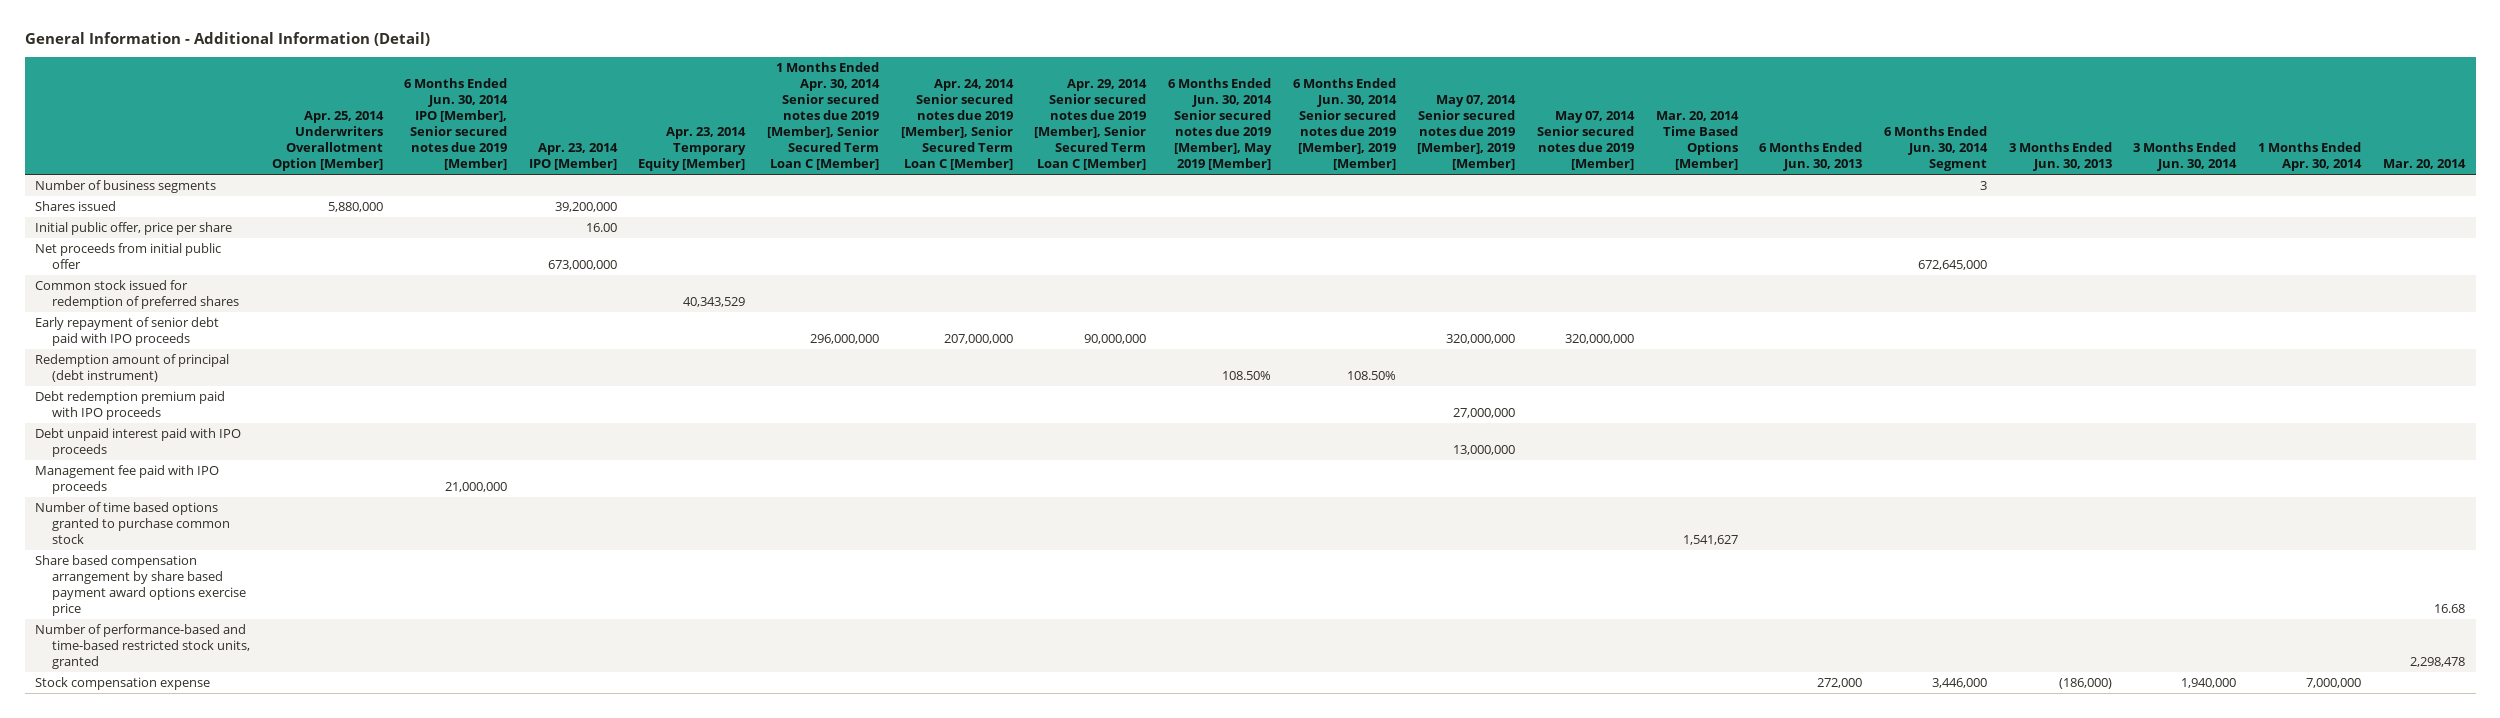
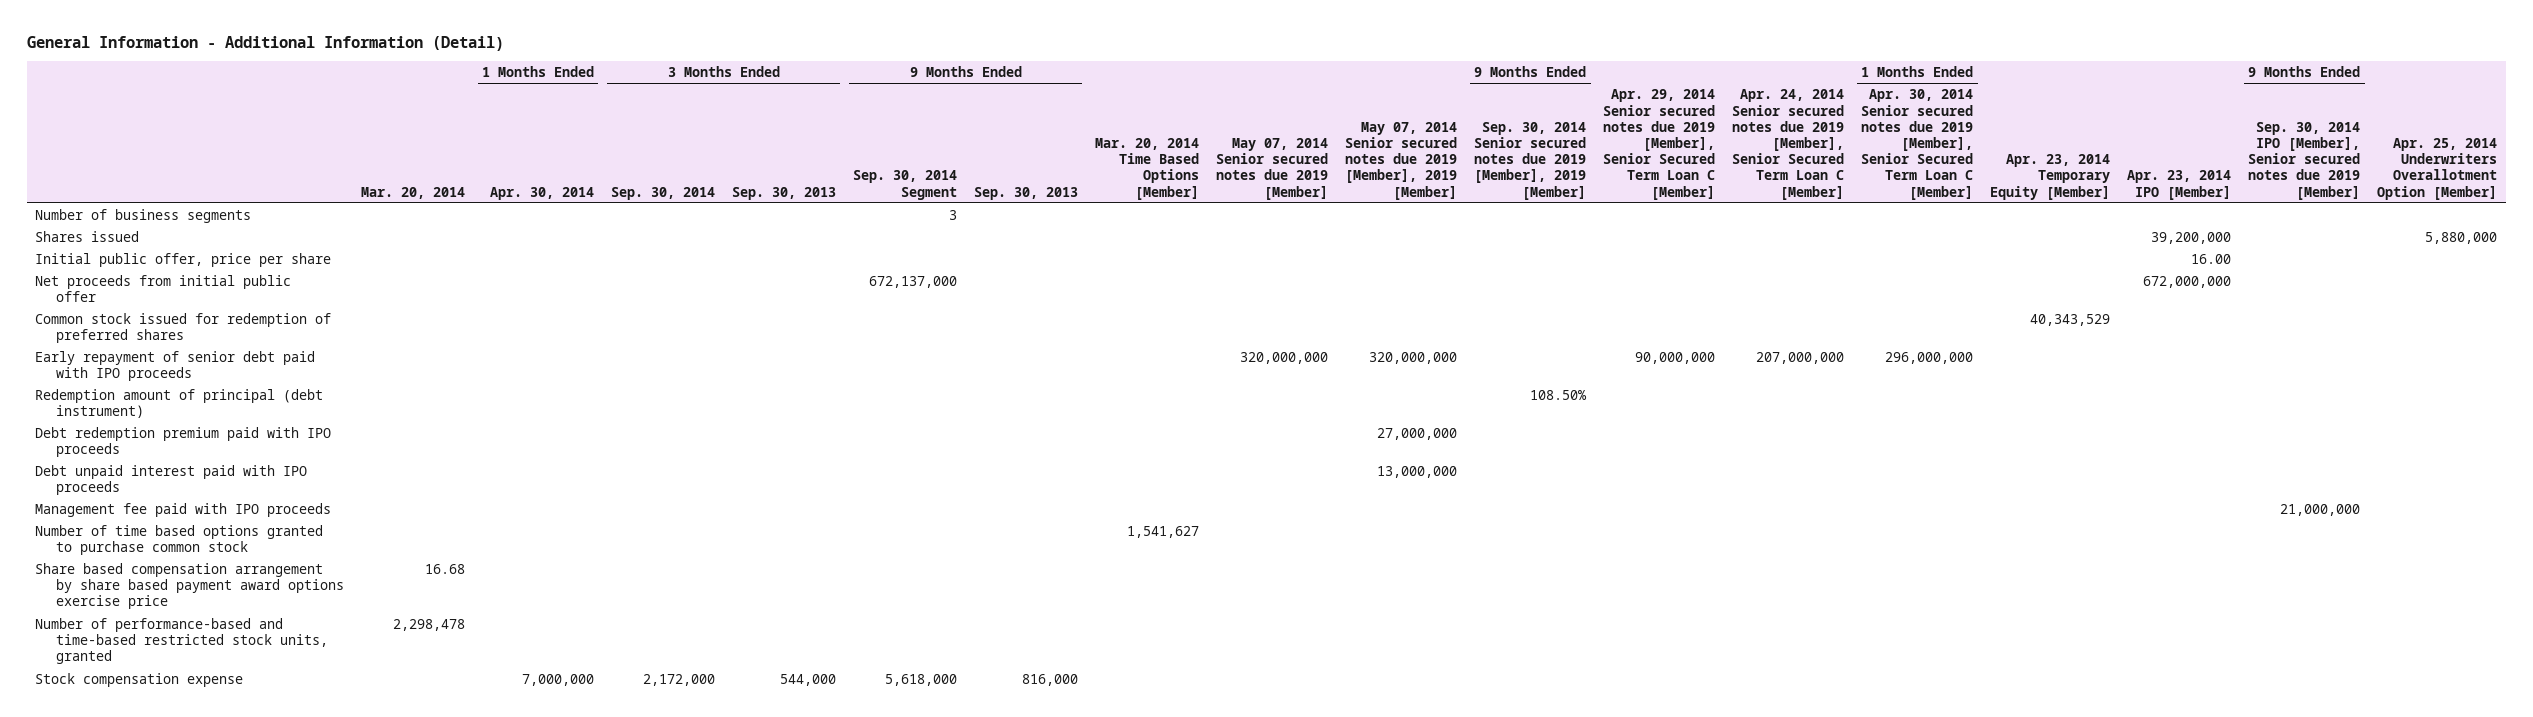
- | Apr. 25, 2014 Underwriters Overallotment Option [Member] | 6 Months Ended Jun. 30, 2014 IPO [Member], Senior secured notes due 2019 [Member] | Apr. 23, 2014 IPO [Member] | Apr. 23, 2014 Temporary Equity [Member] | 1 Months Ended Apr. 30, 2014 Senior secured notes due 2019 [Member], Senior Secured Term Loan C [Member] | Apr. 24, 2014 Senior secured notes due 2019 [Member], Senior Secured Term Loan C [Member] | Apr. 29, 2014 Senior secured notes due 2019 [Member], Senior Secured Term Loan C [Member] | 6 Months Ended Jun. 30, 2014 Senior secured notes due 2019 [Member], May 2019 [Member] | 6 Months Ended Jun. 30, 2014 Senior secured notes due 2019 [Member], 2019 [Member] | May 07, 2014 Senior secured notes due 2019 [Member], 2019 [Member] | May 07, 2014 Senior secured notes due 2019 [Member] | Mar. 20, 2014 Time Based Options [Member] | 6 Months Ended Jun. 30, 2013 | 6 Months Ended Jun. 30, 2014 Segment | 3 Months Ended Jun. 30, 2013 | 3 Months Ended Jun. 30, 2014 | 1 Months Ended Apr. 30, 2014 | Mar. 20, 2014
+ | Mar. 20, 2014 | 1 Months Ended Apr. 30, 2014 | 3 Months Ended Sep. 30, 2014 | 3 Months Ended Sep. 30, 2013 | 9 Months Ended Sep. 30, 2014 Segment | 9 Months Ended Sep. 30, 2013 | Mar. 20, 2014 Time Based Options [Member] | May 07, 2014 Senior secured notes due 2019 [Member] | May 07, 2014 Senior secured notes due 2019 [Member], 2019 [Member] | 9 Months Ended Sep. 30, 2014 Senior secured notes due 2019 [Member], 2019 [Member] | Apr. 29, 2014 Senior secured notes due 2019 [Member], Senior Secured Term Loan C [Member] | Apr. 24, 2014 Senior secured notes due 2019 [Member], Senior Secured Term Loan C [Member] | 1 Months Ended Apr. 30, 2014 Senior secured notes due 2019 [Member], Senior Secured Term Loan C [Member] | Apr. 23, 2014 Temporary Equity [Member] | Apr. 23, 2014 IPO [Member] | 9 Months Ended Sep. 30, 2014 IPO [Member], Senior secured notes due 2019 [Member] | Apr. 25, 2014 Underwriters Overallotment Option [Member]
- Net proceeds from initial public offer | | | 673,000,000 | | | | | | | | | | | 672,645,000 | | | |
+ Net proceeds from initial public offer | | | | | 672,137,000 | | | | | | | | | | 672,000,000 | |

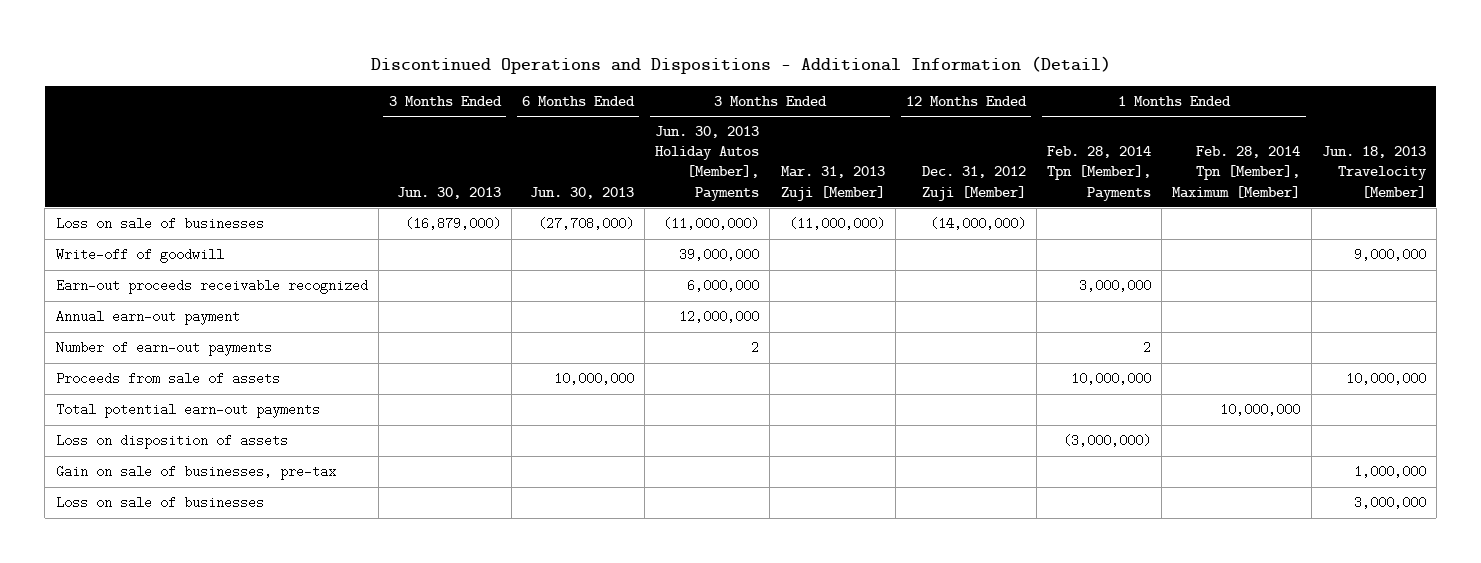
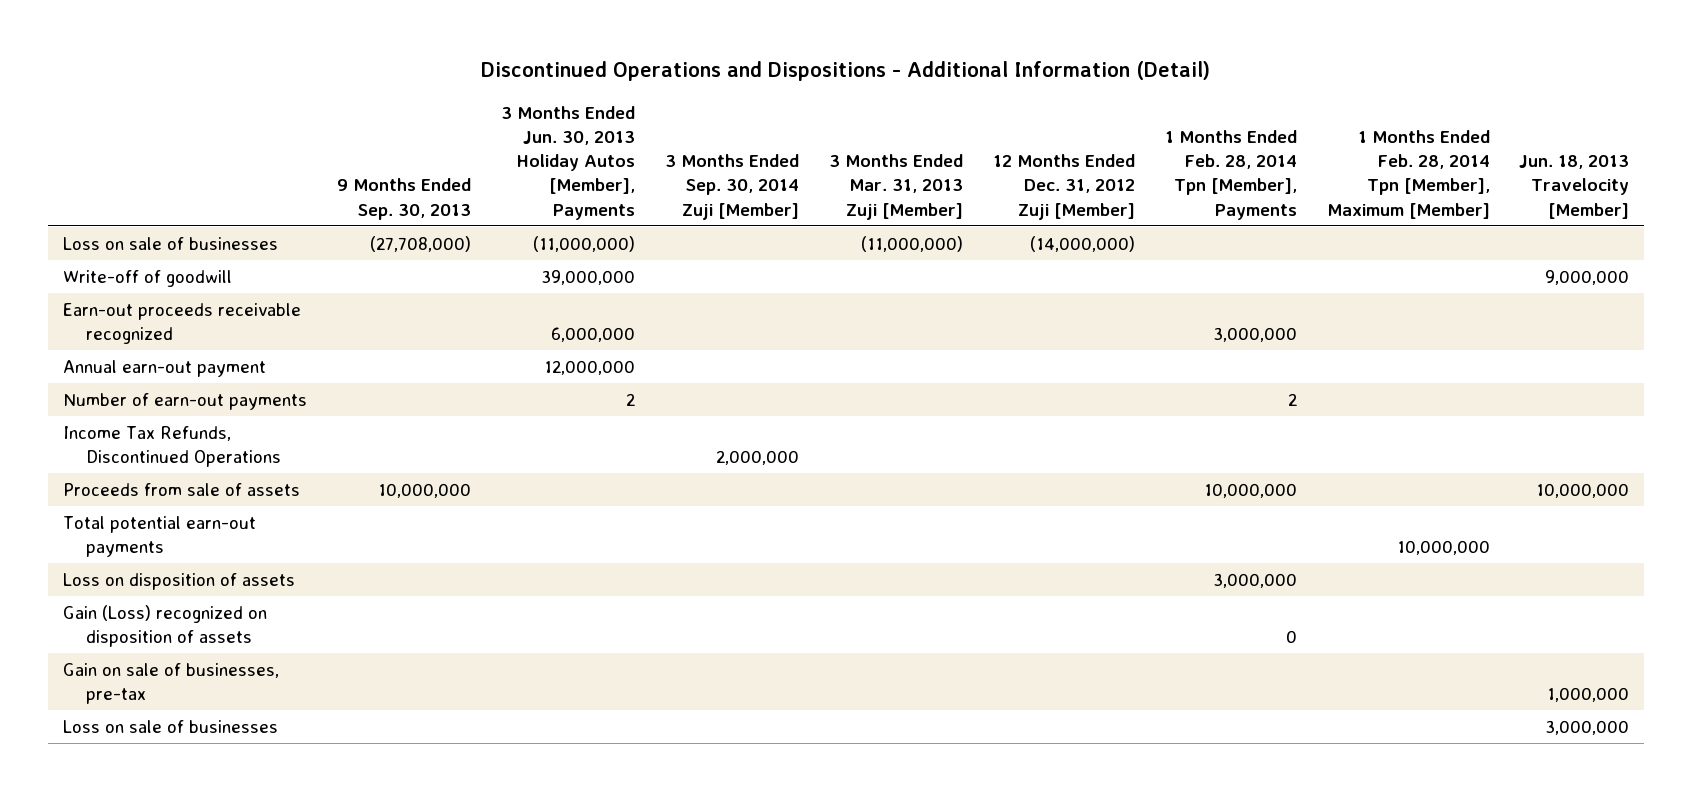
- | 3 Months Ended Jun. 30, 2013 | 6 Months Ended Jun. 30, 2013 | 3 Months Ended Jun. 30, 2013 Holiday Autos [Member], Payments | 3 Months Ended Mar. 31, 2013 Zuji [Member] | 12 Months Ended Dec. 31, 2012 Zuji [Member] | 1 Months Ended Feb. 28, 2014 Tpn [Member], Payments | 1 Months Ended Feb. 28, 2014 Tpn [Member], Maximum [Member] | Jun. 18, 2013 Travelocity [Member]
+ | 9 Months Ended Sep. 30, 2013 | 3 Months Ended Jun. 30, 2013 Holiday Autos [Member], Payments | 3 Months Ended Sep. 30, 2014 Zuji [Member] | 3 Months Ended Mar. 31, 2013 Zuji [Member] | 12 Months Ended Dec. 31, 2012 Zuji [Member] | 1 Months Ended Feb. 28, 2014 Tpn [Member], Payments | 1 Months Ended Feb. 28, 2014 Tpn [Member], Maximum [Member] | Jun. 18, 2013 Travelocity [Member]
+ Income Tax Refunds, Discontinued Operations | | | 2,000,000 | | | | |
- Loss on disposition of assets | | | | | | (3,000,000) | |
+ Loss on disposition of assets | | | | | | 3,000,000 | |
+ Gain (Loss) recognized on disposition of assets | | | | | | 0 | |

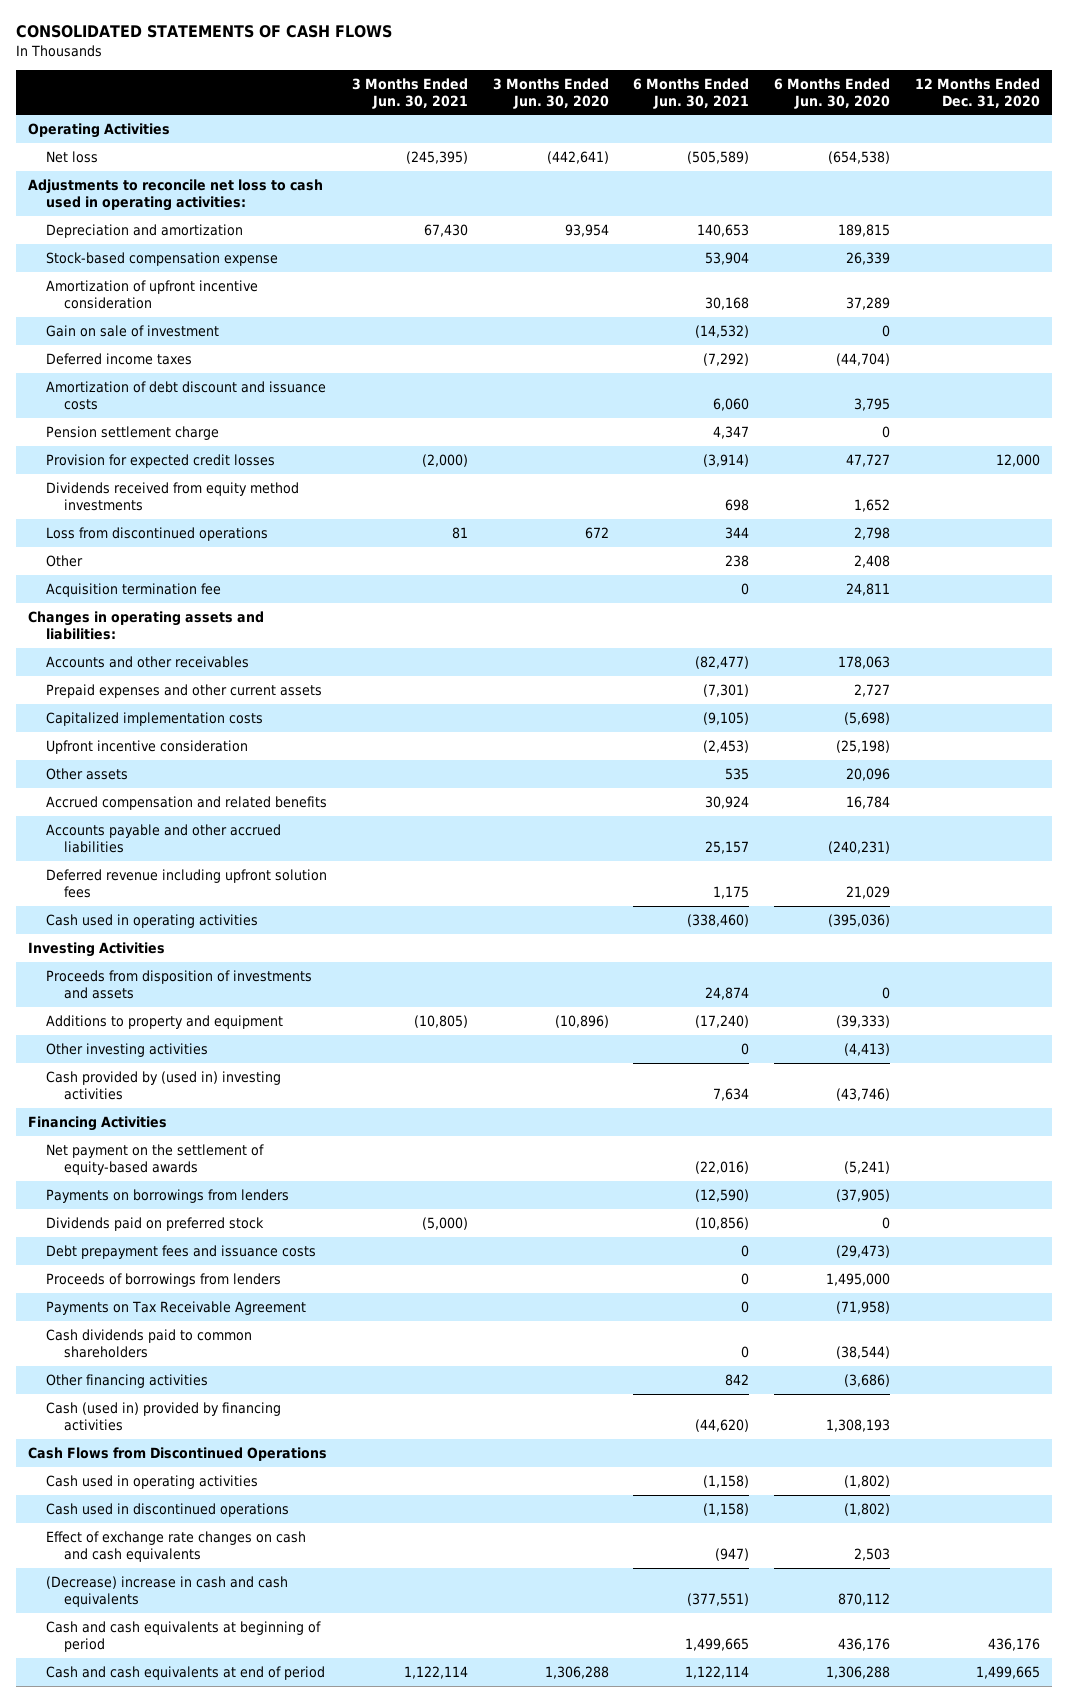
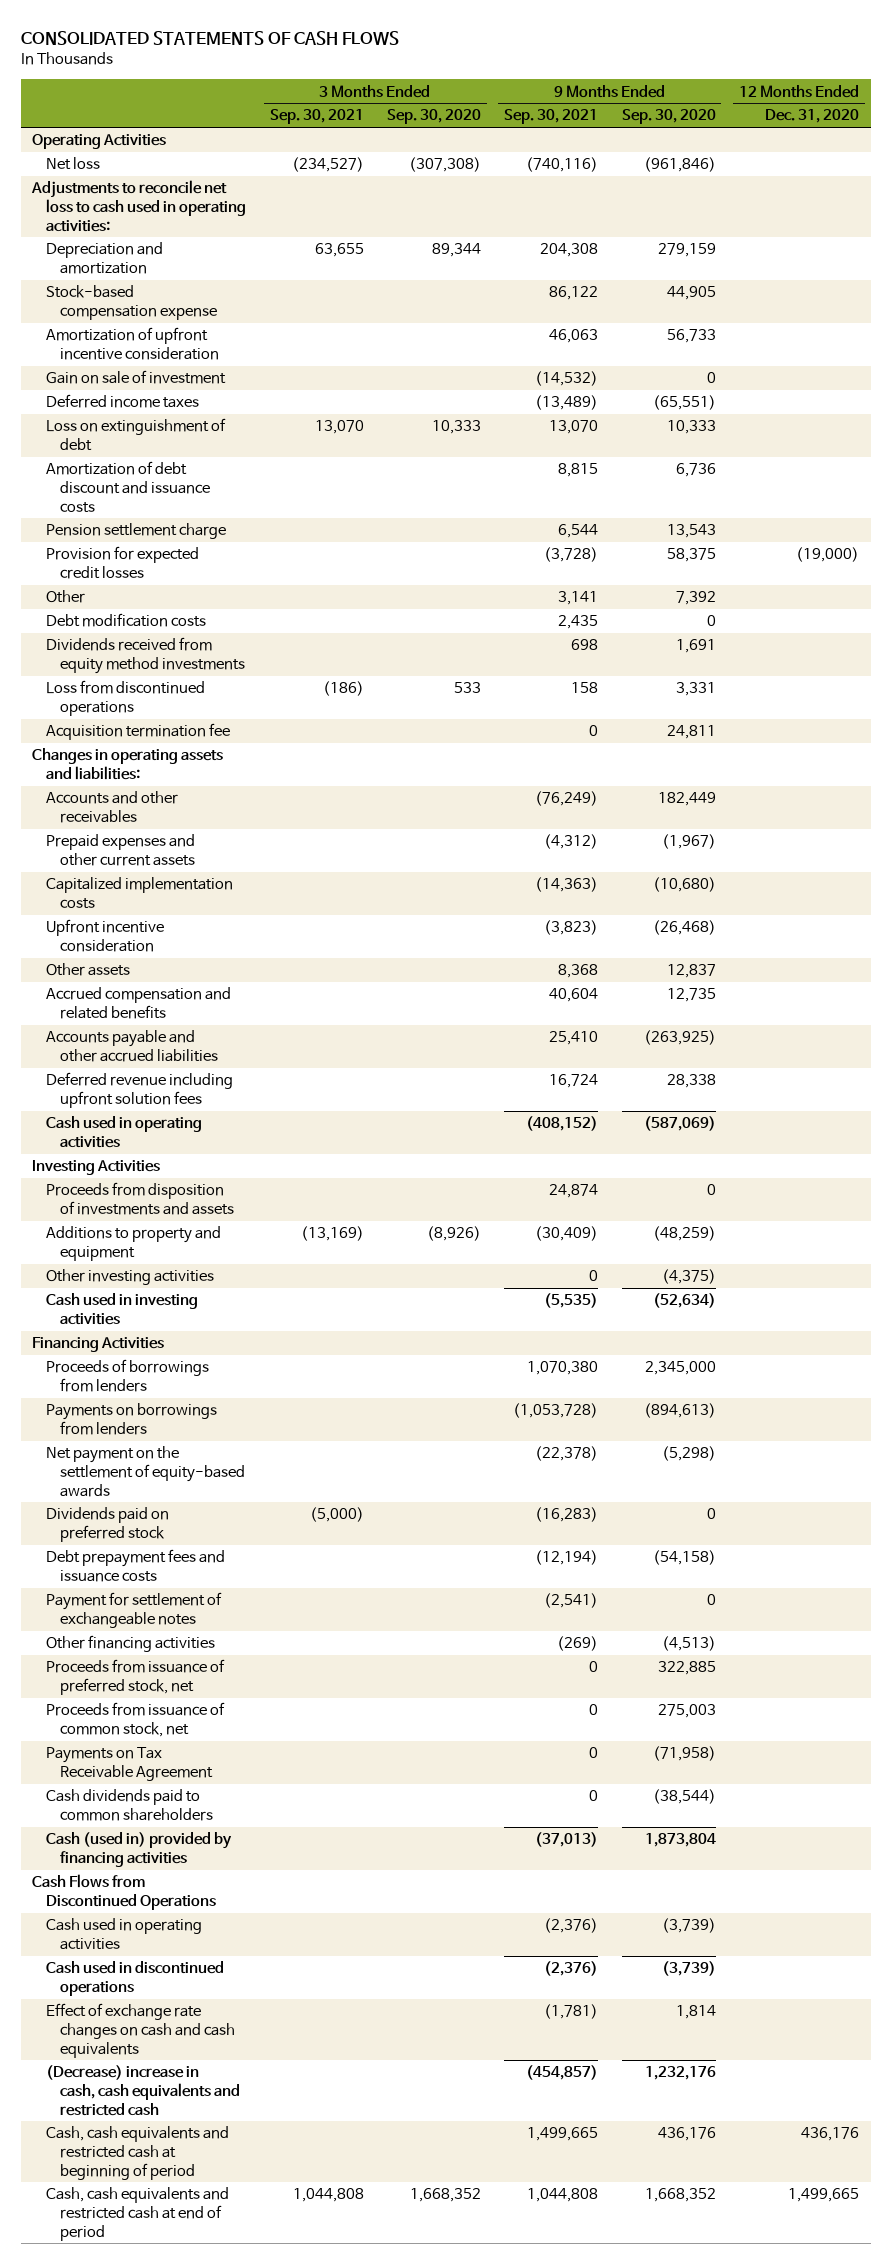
- | 3 Months Ended Jun. 30, 2021 | 3 Months Ended Jun. 30, 2020 | 6 Months Ended Jun. 30, 2021 | 6 Months Ended Jun. 30, 2020 | 12 Months Ended Dec. 31, 2020
+ | 3 Months Ended Sep. 30, 2021 | 3 Months Ended Sep. 30, 2020 | 9 Months Ended Sep. 30, 2021 | 9 Months Ended Sep. 30, 2020 | 12 Months Ended Dec. 31, 2020
+ Loss on extinguishment of debt | 13,070 | 10,333 | 13,070 | 10,333 |
- Provision for expected credit losses | (2,000) | | (3,914) | 47,727 | 12,000
+ Provision for expected credit losses | | | (3,728) | 58,375 | (19,000)
moved up: Other | | | 3,141 | 7,392 |
+ Debt modification costs | | | 2,435 | 0 |
- Cash provided by (used in) investing activities | | | 7,634 | (43,746) |
+ Cash used in investing activities | | | (5,535) | (52,634) |
moved up: Proceeds of borrowings from lenders | | | 1,070,380 | 2,345,000 |
moved down: Net payment on the settlement of equity-based awards | | | (22,378) | (5,298) |
+ Payment for settlement of exchangeable notes | | | (2,541) | 0 |
moved up: Other financing activities | | | (269) | (4,513) |
+ Proceeds from issuance of preferred stock, net | | | 0 | 322,885 |
+ Proceeds from issuance of common stock, net | | | 0 | 275,003 |
- (Decrease) increase in cash and cash equivalents | | | (377,551) | 870,112 |
- Cash and cash equivalents at beginning of period | | | 1,499,665 | 436,176 | 436,176
- Cash and cash equivalents at end of period | 1,122,114 | 1,306,288 | 1,122,114 | 1,306,288 | 1,499,665
+ (Decrease) increase in cash, cash equivalents and restricted cash | | | (454,857) | 1,232,176 |
+ Cash, cash equivalents and restricted cash at beginning of period | | | 1,499,665 | 436,176 | 436,176
+ Cash, cash equivalents and restricted cash at end of period | 1,044,808 | 1,668,352 | 1,044,808 | 1,668,352 | 1,499,665

